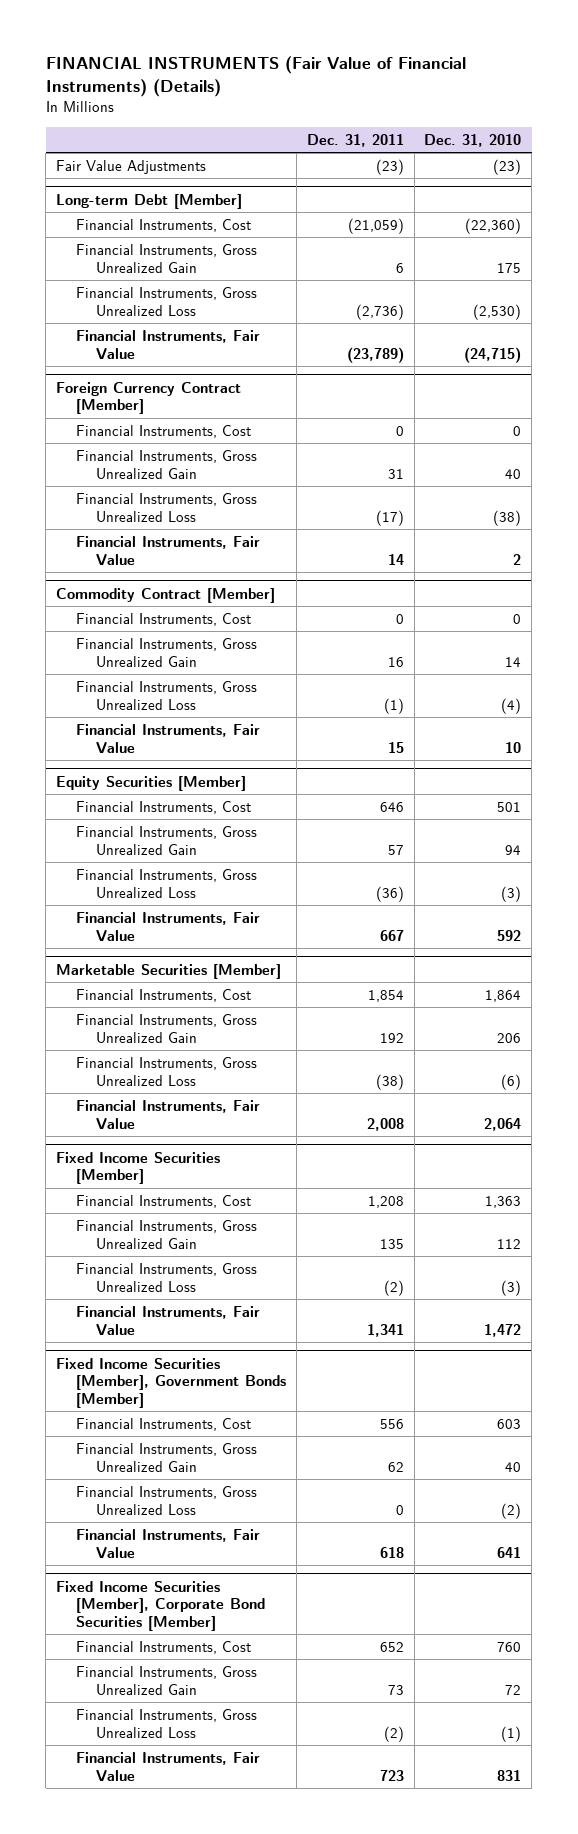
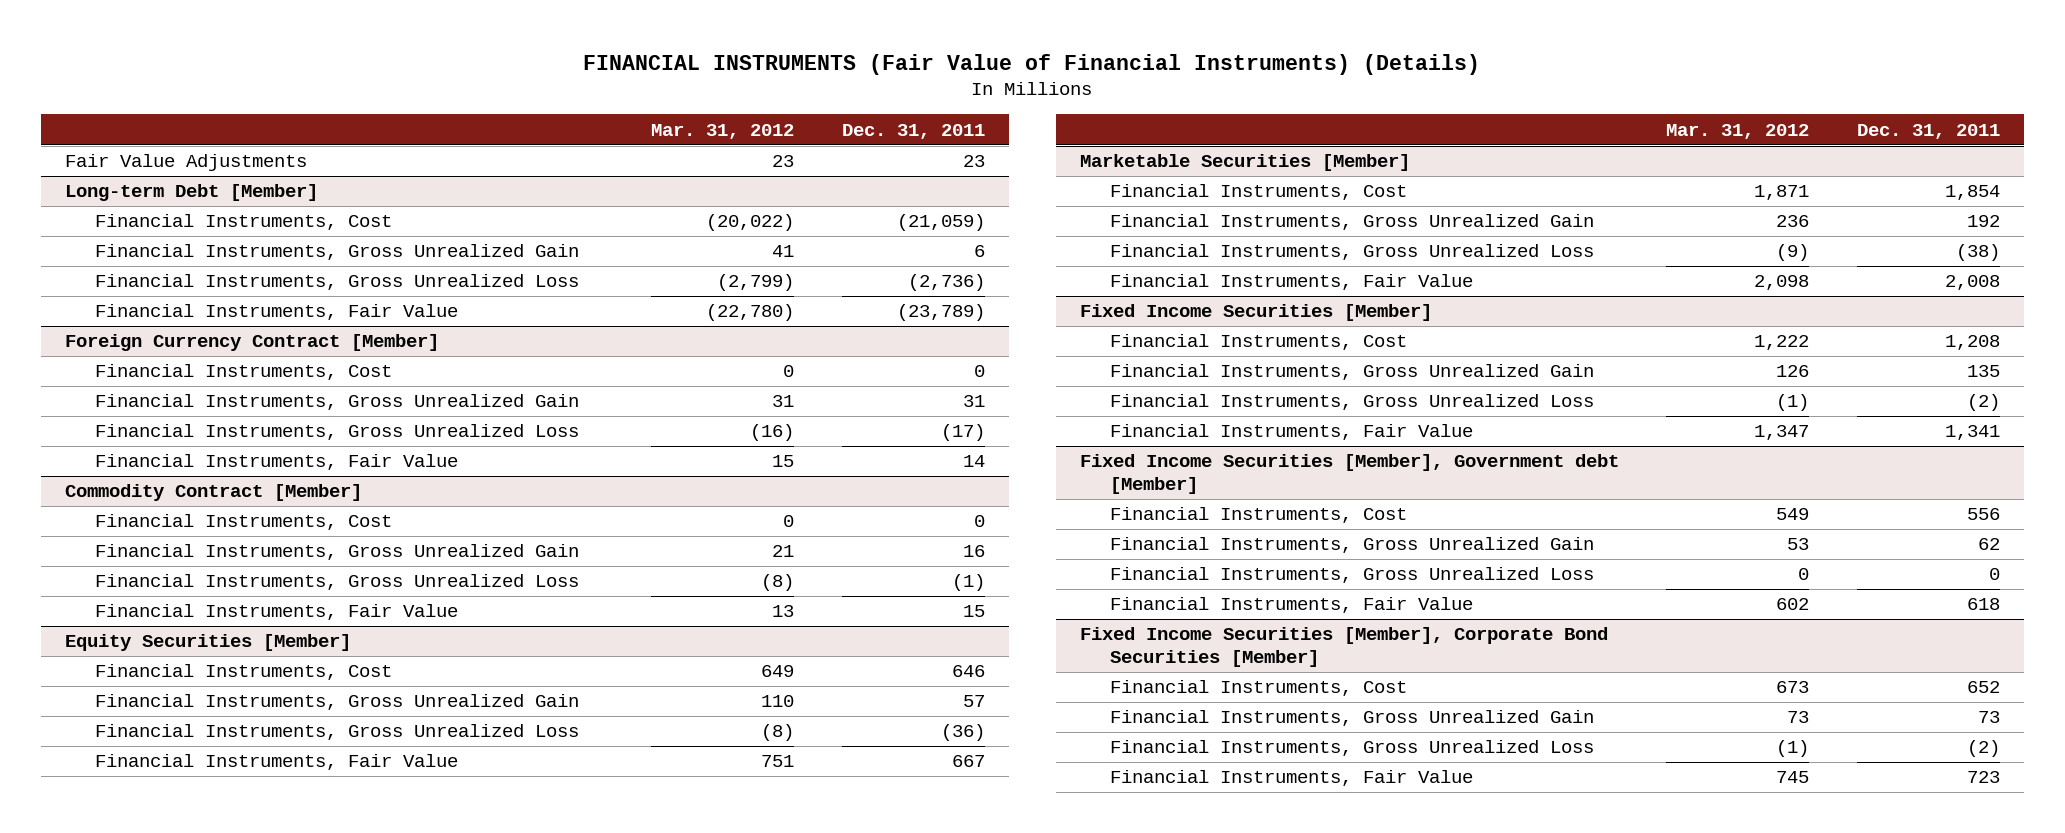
- | Dec. 31, 2011 | Dec. 31, 2010
+ | Mar. 31, 2012 | Dec. 31, 2011
- Fair Value Adjustments | (23) | (23)
+ Fair Value Adjustments | 23 | 23
- Fixed Income Securities [Member], Government Bonds [Member]
+ Fixed Income Securities [Member], Government debt [Member]

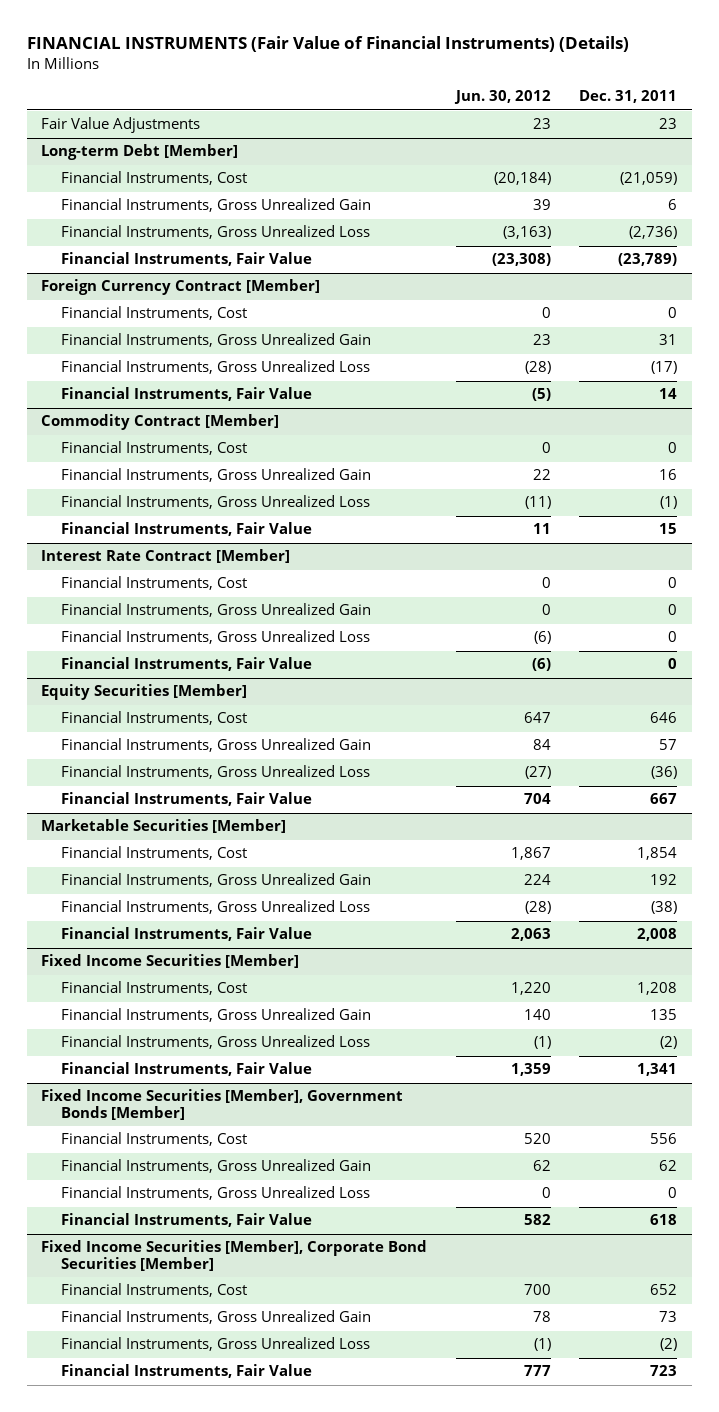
- | Mar. 31, 2012 | Dec. 31, 2011
+ | Jun. 30, 2012 | Dec. 31, 2011
+ Interest Rate Contract [Member]
+ Financial Instruments, Cost | 0 | 0
+ Financial Instruments, Gross Unrealized Gain | 0 | 0
+ Financial Instruments, Gross Unrealized Loss | (6) | 0
+ Financial Instruments, Fair Value | (6) | 0
- Fixed Income Securities [Member], Government debt [Member]
+ Fixed Income Securities [Member], Government Bonds [Member]

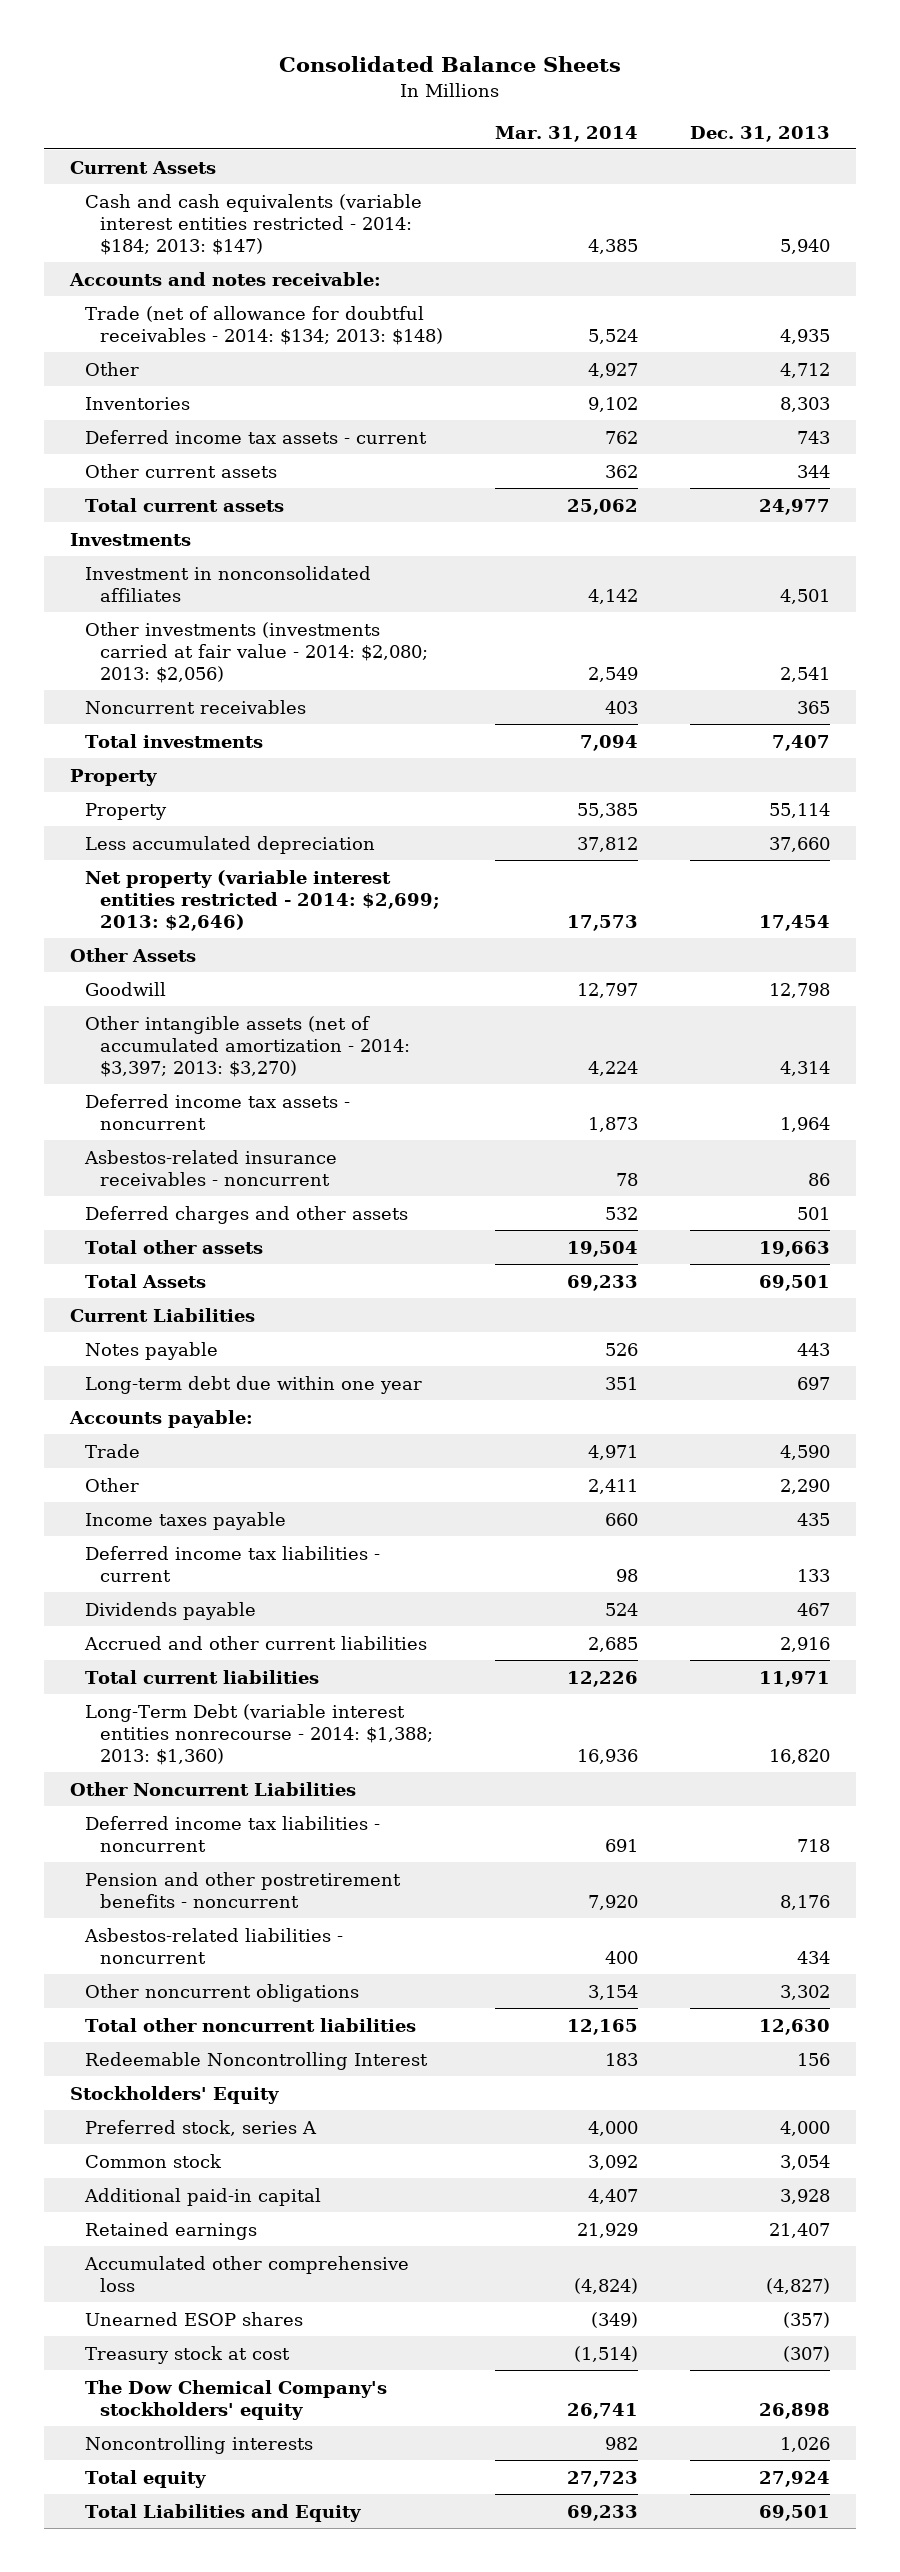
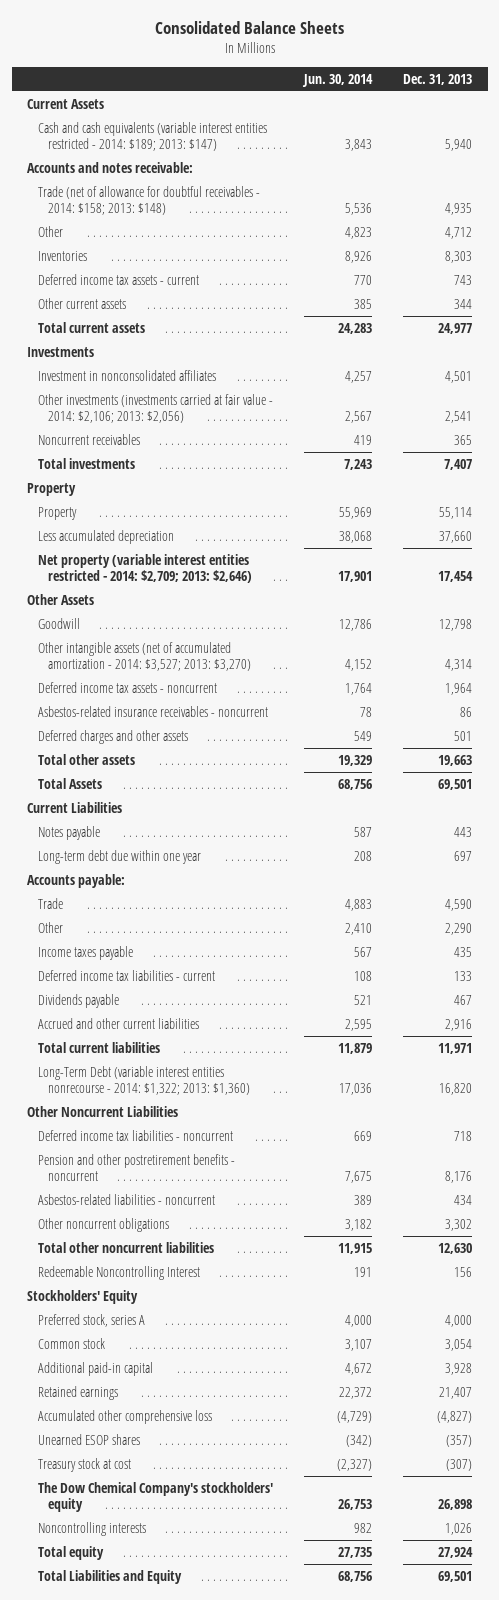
- | Mar. 31, 2014 | Dec. 31, 2013
+ | Jun. 30, 2014 | Dec. 31, 2013
- Cash and cash equivalents (variable interest entities restricted - 2014: $184; 2013: $147) | 4,385 | 5,940
+ Cash and cash equivalents (variable interest entities restricted - 2014: $189; 2013: $147) | 3,843 | 5,940
- Trade (net of allowance for doubtful receivables - 2014: $134; 2013: $148) | 5,524 | 4,935
+ Trade (net of allowance for doubtful receivables - 2014: $158; 2013: $148) | 5,536 | 4,935
- Other investments (investments carried at fair value - 2014: $2,080; 2013: $2,056) | 2,549 | 2,541
+ Other investments (investments carried at fair value - 2014: $2,106; 2013: $2,056) | 2,567 | 2,541
- Net property (variable interest entities restricted - 2014: $2,699; 2013: $2,646) | 17,573 | 17,454
+ Net property (variable interest entities restricted - 2014: $2,709; 2013: $2,646) | 17,901 | 17,454
- Other intangible assets (net of accumulated amortization - 2014: $3,397; 2013: $3,270) | 4,224 | 4,314
+ Other intangible assets (net of accumulated amortization - 2014: $3,527; 2013: $3,270) | 4,152 | 4,314
- Long-Term Debt (variable interest entities nonrecourse - 2014: $1,388; 2013: $1,360) | 16,936 | 16,820
+ Long-Term Debt (variable interest entities nonrecourse - 2014: $1,322; 2013: $1,360) | 17,036 | 16,820

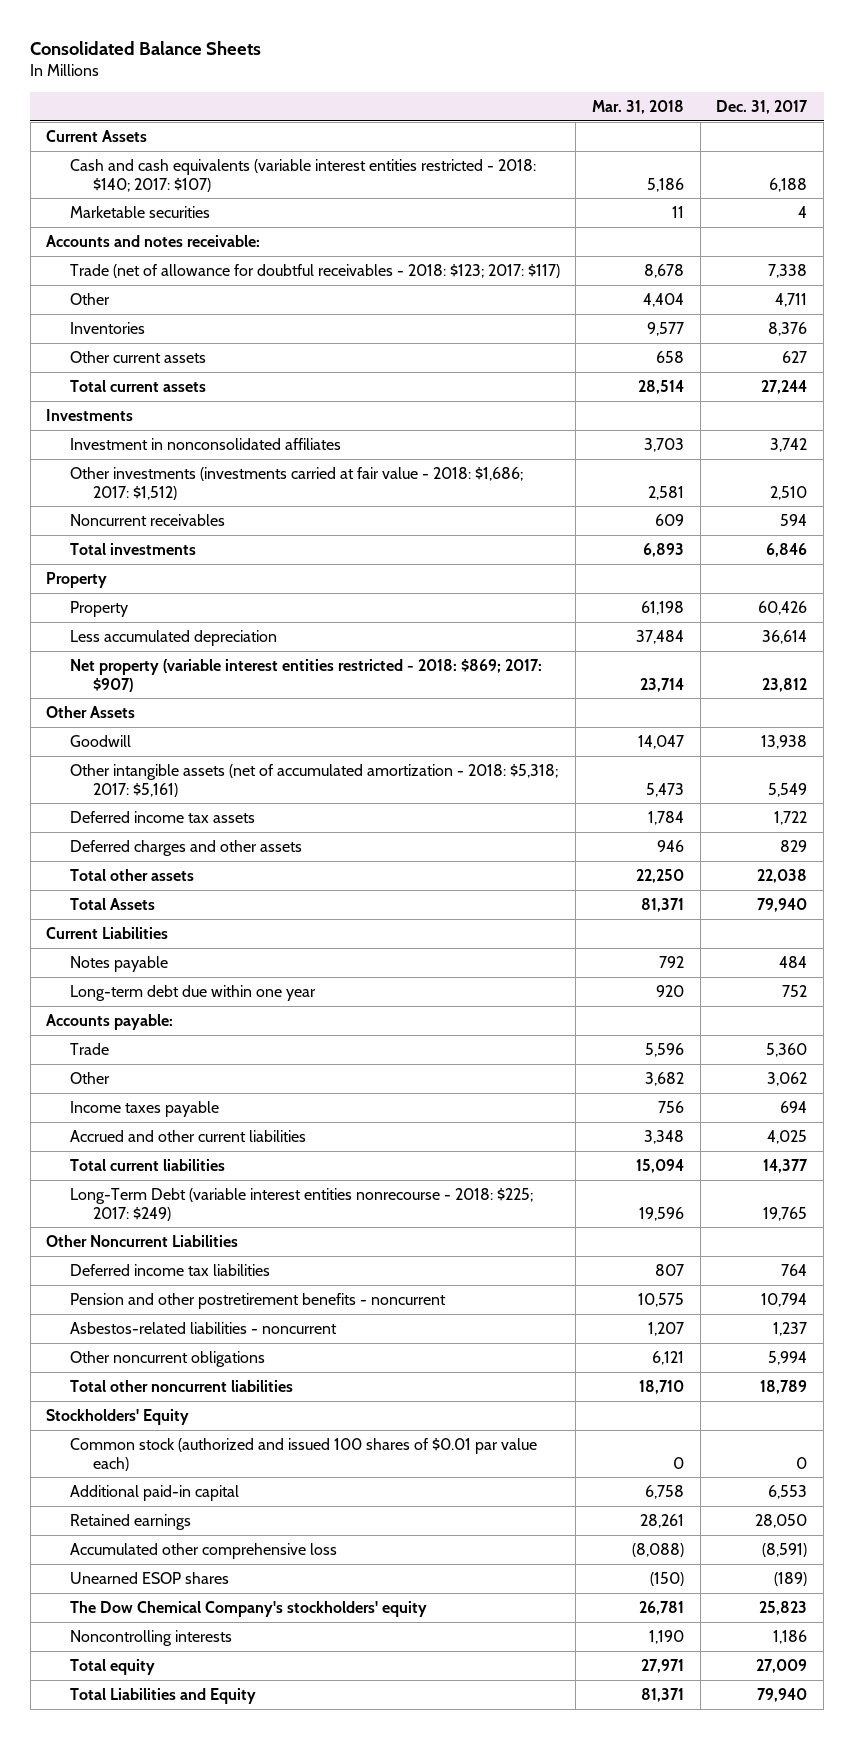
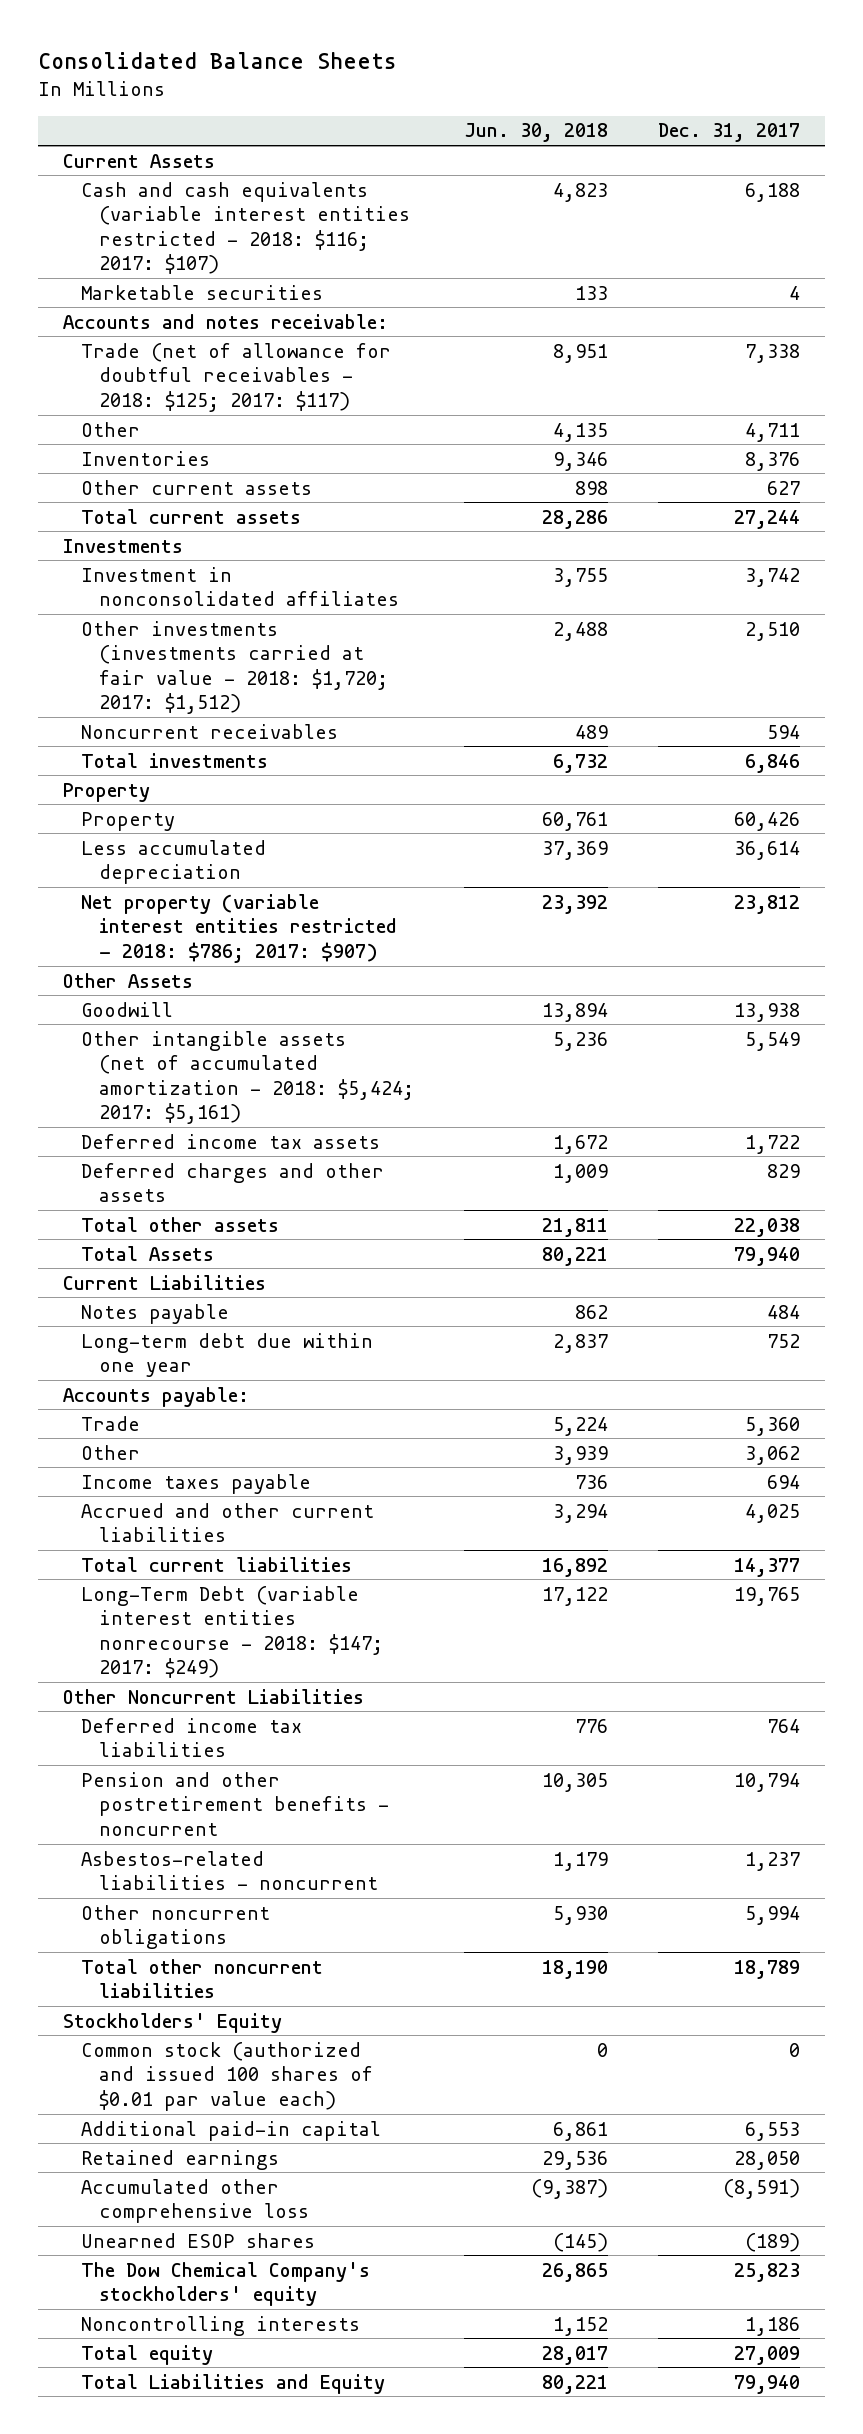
- | Mar. 31, 2018 | Dec. 31, 2017
+ | Jun. 30, 2018 | Dec. 31, 2017
- Cash and cash equivalents (variable interest entities restricted - 2018: $140; 2017: $107) | 5,186 | 6,188
+ Cash and cash equivalents (variable interest entities restricted - 2018: $116; 2017: $107) | 4,823 | 6,188
- Trade (net of allowance for doubtful receivables - 2018: $123; 2017: $117) | 8,678 | 7,338
+ Trade (net of allowance for doubtful receivables - 2018: $125; 2017: $117) | 8,951 | 7,338
- Other investments (investments carried at fair value - 2018: $1,686; 2017: $1,512) | 2,581 | 2,510
+ Other investments (investments carried at fair value - 2018: $1,720; 2017: $1,512) | 2,488 | 2,510
- Net property (variable interest entities restricted - 2018: $869; 2017: $907) | 23,714 | 23,812
+ Net property (variable interest entities restricted - 2018: $786; 2017: $907) | 23,392 | 23,812
- Other intangible assets (net of accumulated amortization - 2018: $5,318; 2017: $5,161) | 5,473 | 5,549
+ Other intangible assets (net of accumulated amortization - 2018: $5,424; 2017: $5,161) | 5,236 | 5,549
- Long-Term Debt (variable interest entities nonrecourse - 2018: $225; 2017: $249) | 19,596 | 19,765
+ Long-Term Debt (variable interest entities nonrecourse - 2018: $147; 2017: $249) | 17,122 | 19,765

